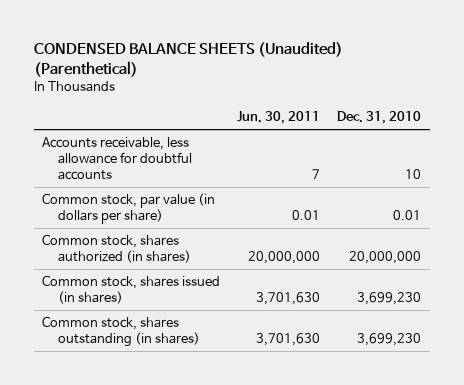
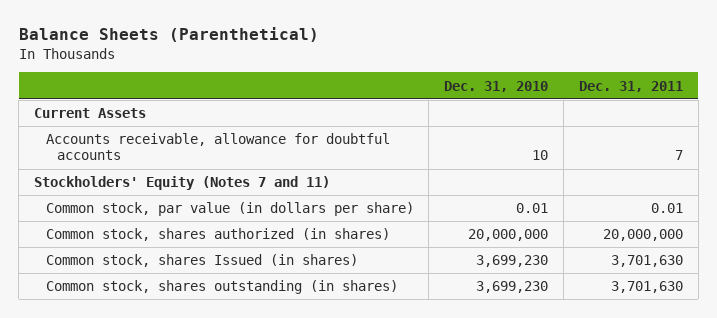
- CONDENSED BALANCE SHEETS (Unaudited) (Parenthetical)
+ Balance Sheets (Parenthetical)
- | Jun. 30, 2011 | Dec. 31, 2010
+ | Dec. 31, 2010 | Dec. 31, 2011
- Accounts receivable, less allowance for doubtful accounts | 7 | 10
+ Current Assets
+ Accounts receivable, allowance for doubtful accounts | 10 | 7
+ Stockholders' Equity (Notes 7 and 11)
- Common stock, shares issued (in shares) | 3,701,630 | 3,699,230
+ Common stock, shares Issued (in shares) | 3,699,230 | 3,701,630

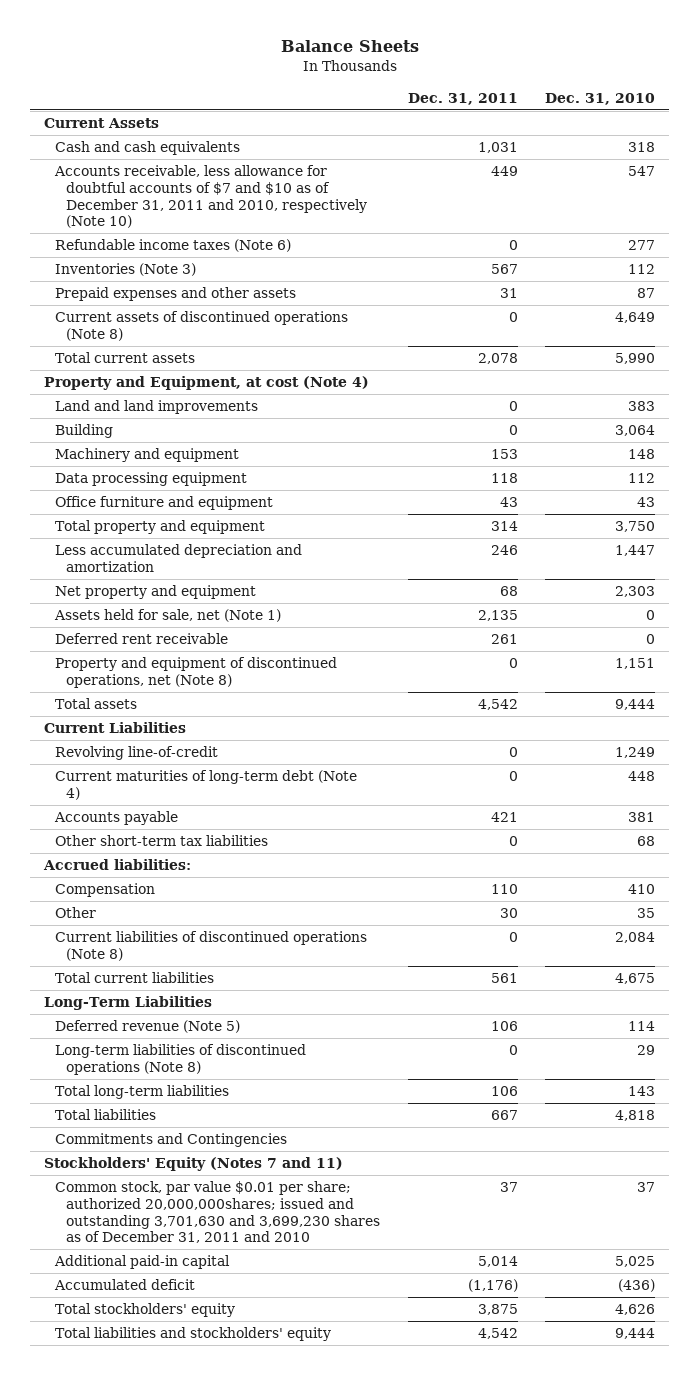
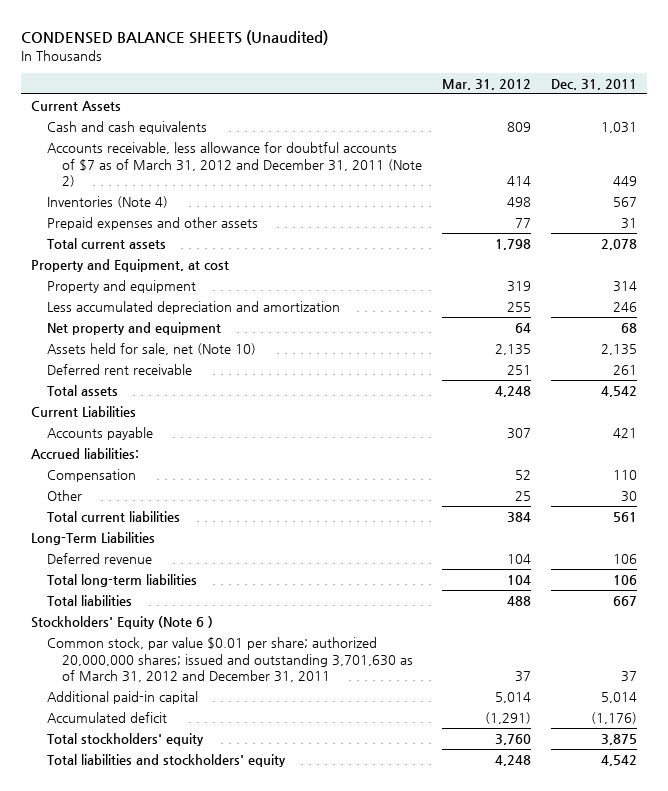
- Balance Sheets
+ CONDENSED BALANCE SHEETS (Unaudited)
- | Dec. 31, 2011 | Dec. 31, 2010
+ | Mar. 31, 2012 | Dec. 31, 2011
- Accounts receivable, less allowance for doubtful accounts of $7 and $10 as of December 31, 2011 and 2010, respectively (Note 10) | 449 | 547
- Refundable income taxes (Note 6) | 0 | 277
- Inventories (Note 3) | 567 | 112
+ Accounts receivable, less allowance for doubtful accounts of $7 as of March 31, 2012 and December 31, 2011 (Note 2) | 414 | 449
+ Inventories (Note 4) | 498 | 567
- Current assets of discontinued operations (Note 8) | 0 | 4,649
- Property and Equipment, at cost (Note 4)
- Land and land improvements | 0 | 383
- Building | 0 | 3,064
- Machinery and equipment | 153 | 148
- Data processing equipment | 118 | 112
- Office furniture and equipment | 43 | 43
- Total property and equipment | 314 | 3,750
+ Property and Equipment, at cost
+ Property and equipment | 319 | 314
- Assets held for sale, net (Note 1) | 2,135 | 0
+ Assets held for sale, net (Note 10) | 2,135 | 2,135
- Property and equipment of discontinued operations, net (Note 8) | 0 | 1,151
- Revolving line-of-credit | 0 | 1,249
- Current maturities of long-term debt (Note 4) | 0 | 448
- Other short-term tax liabilities | 0 | 68
- Current liabilities of discontinued operations (Note 8) | 0 | 2,084
- Deferred revenue (Note 5) | 106 | 114
- Long-term liabilities of discontinued operations (Note 8) | 0 | 29
+ Deferred revenue | 104 | 106
- Commitments and Contingencies
- Stockholders' Equity (Notes 7 and 11)
- Common stock, par value $0.01 per share; authorized 20,000,000shares; issued and outstanding 3,701,630 and 3,699,230 shares as of December 31, 2011 and 2010 | 37 | 37
+ Stockholders' Equity (Note 6 )
+ Common stock, par value $0.01 per share; authorized 20,000,000 shares; issued and outstanding 3,701,630 as of March 31, 2012 and December 31, 2011 | 37 | 37

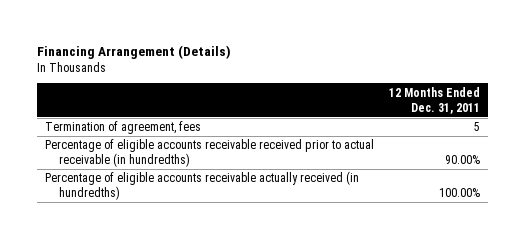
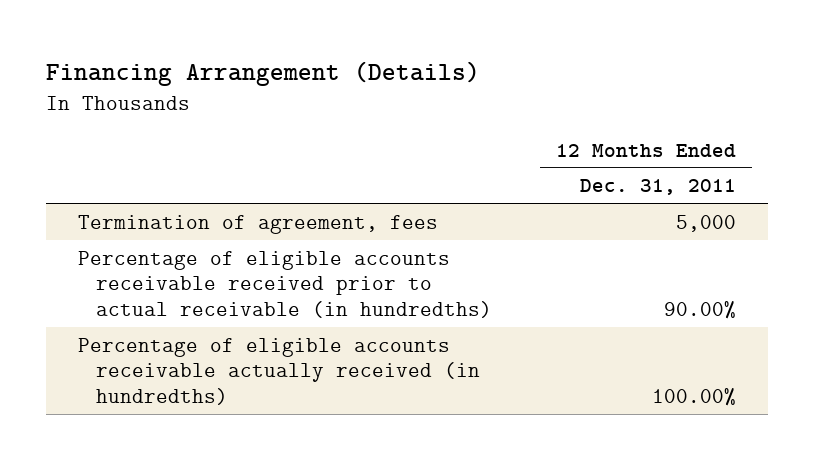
- Termination of agreement, fees | 5
+ Termination of agreement, fees | 5,000

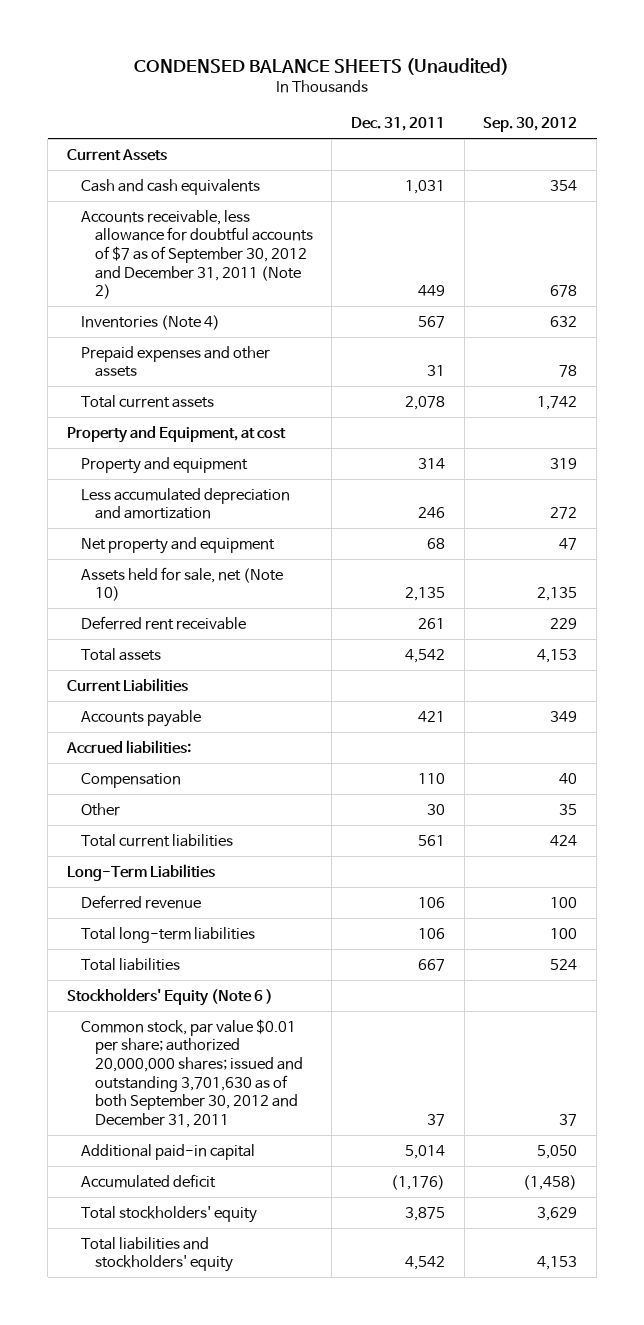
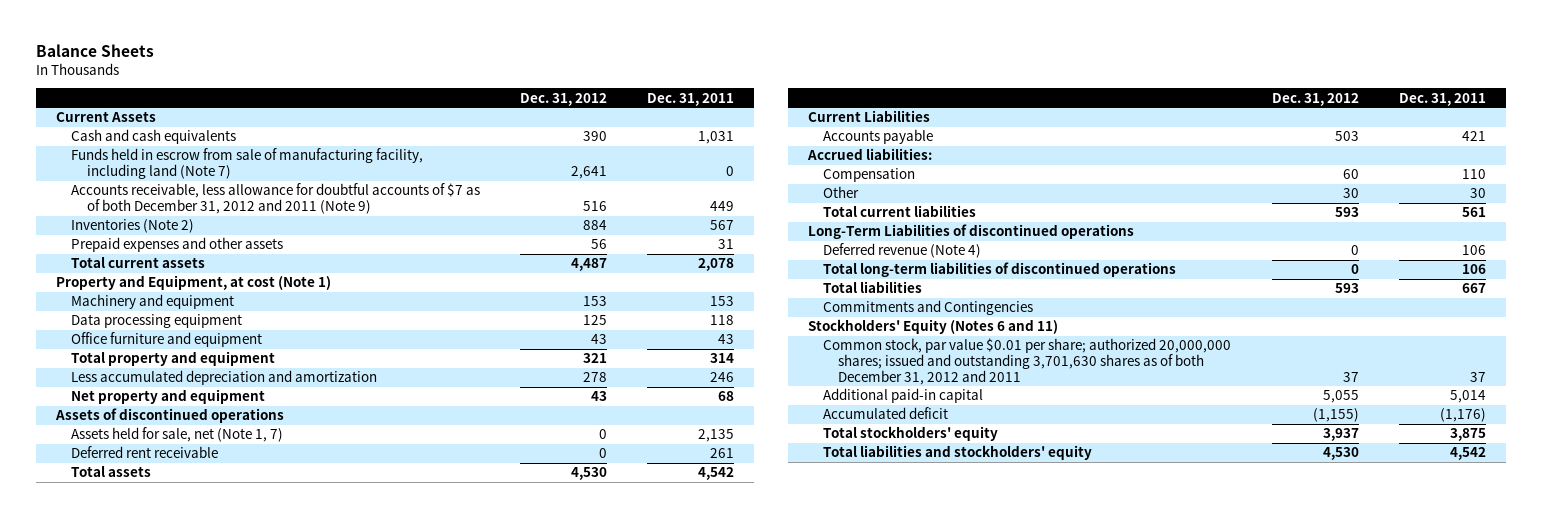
- CONDENSED BALANCE SHEETS (Unaudited)
+ Balance Sheets
- | Dec. 31, 2011 | Sep. 30, 2012
+ | Dec. 31, 2012 | Dec. 31, 2011
- Accounts receivable, less allowance for doubtful accounts of $7 as of September 30, 2012 and December 31, 2011 (Note 2) | 449 | 678
- Inventories (Note 4) | 567 | 632
+ Funds held in escrow from sale of manufacturing facility, including land (Note 7) | 2,641 | 0
+ Accounts receivable, less allowance for doubtful accounts of $7 as of both December 31, 2012 and 2011 (Note 9) | 516 | 449
+ Inventories (Note 2) | 884 | 567
- Property and Equipment, at cost
- Property and equipment | 314 | 319
+ Property and Equipment, at cost (Note 1)
+ Machinery and equipment | 153 | 153
+ Data processing equipment | 125 | 118
+ Office furniture and equipment | 43 | 43
+ Total property and equipment | 321 | 314
- Assets held for sale, net (Note 10) | 2,135 | 2,135
+ Assets of discontinued operations
+ Assets held for sale, net (Note 1, 7) | 0 | 2,135
- Long-Term Liabilities
- Deferred revenue | 106 | 100
- Total long-term liabilities | 106 | 100
+ Long-Term Liabilities of discontinued operations
+ Deferred revenue (Note 4) | 0 | 106
+ Total long-term liabilities of discontinued operations | 0 | 106
- Stockholders' Equity (Note 6 )
- Common stock, par value $0.01 per share; authorized 20,000,000 shares; issued and outstanding 3,701,630 as of both September 30, 2012 and December 31, 2011 | 37 | 37
+ Commitments and Contingencies
+ Stockholders' Equity (Notes 6 and 11)
+ Common stock, par value $0.01 per share; authorized 20,000,000 shares; issued and outstanding 3,701,630 shares as of both December 31, 2012 and 2011 | 37 | 37

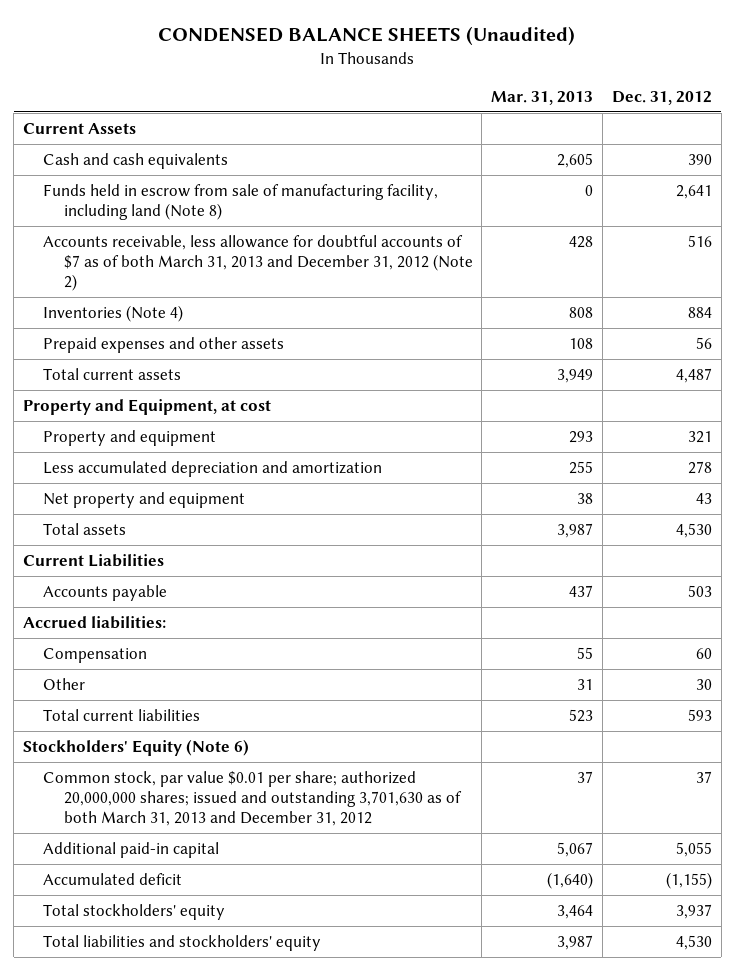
- Balance Sheets
+ CONDENSED BALANCE SHEETS (Unaudited)
- | Dec. 31, 2012 | Dec. 31, 2011
+ | Mar. 31, 2013 | Dec. 31, 2012
- Funds held in escrow from sale of manufacturing facility, including land (Note 7) | 2,641 | 0
- Accounts receivable, less allowance for doubtful accounts of $7 as of both December 31, 2012 and 2011 (Note 9) | 516 | 449
- Inventories (Note 2) | 884 | 567
+ Funds held in escrow from sale of manufacturing facility, including land (Note 8) | 0 | 2,641
+ Accounts receivable, less allowance for doubtful accounts of $7 as of both March 31, 2013 and December 31, 2012 (Note 2) | 428 | 516
+ Inventories (Note 4) | 808 | 884
- Property and Equipment, at cost (Note 1)
- Machinery and equipment | 153 | 153
- Data processing equipment | 125 | 118
- Office furniture and equipment | 43 | 43
- Total property and equipment | 321 | 314
+ Property and Equipment, at cost
+ Property and equipment | 293 | 321
- Assets of discontinued operations
- Assets held for sale, net (Note 1, 7) | 0 | 2,135
- Deferred rent receivable | 0 | 261
- Long-Term Liabilities of discontinued operations
- Deferred revenue (Note 4) | 0 | 106
- Total long-term liabilities of discontinued operations | 0 | 106
- Total liabilities | 593 | 667
- Commitments and Contingencies
- Stockholders' Equity (Notes 6 and 11)
- Common stock, par value $0.01 per share; authorized 20,000,000 shares; issued and outstanding 3,701,630 shares as of both December 31, 2012 and 2011 | 37 | 37
+ Stockholders' Equity (Note 6)
+ Common stock, par value $0.01 per share; authorized 20,000,000 shares; issued and outstanding 3,701,630 as of both March 31, 2013 and December 31, 2012 | 37 | 37

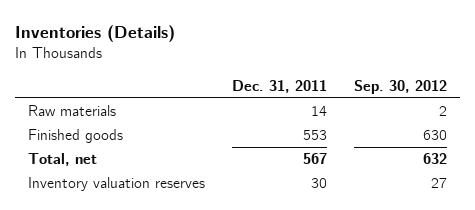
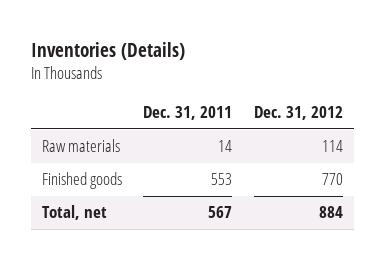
- | Dec. 31, 2011 | Sep. 30, 2012
+ | Dec. 31, 2011 | Dec. 31, 2012
- Inventory valuation reserves | 30 | 27

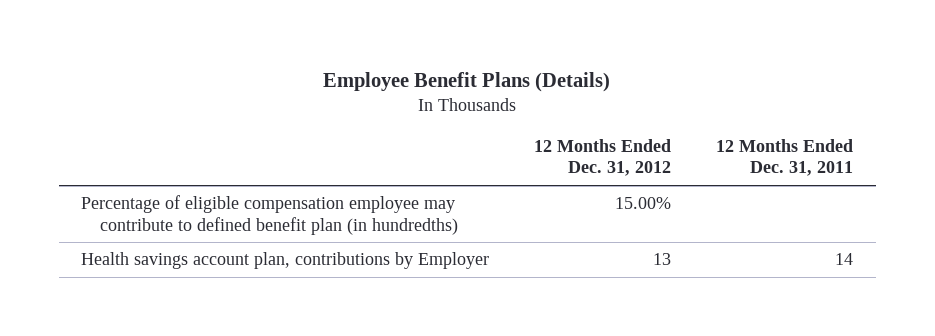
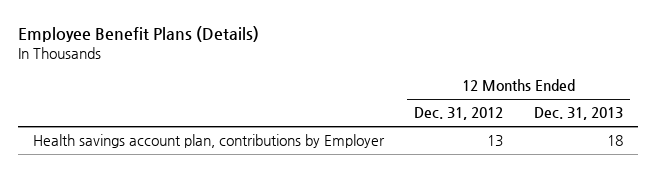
- | 12 Months Ended Dec. 31, 2012 | 12 Months Ended Dec. 31, 2011
+ | 12 Months Ended Dec. 31, 2012 | 12 Months Ended Dec. 31, 2013
- Percentage of eligible compensation employee may contribute to defined benefit plan (in hundredths) | 15.00% |

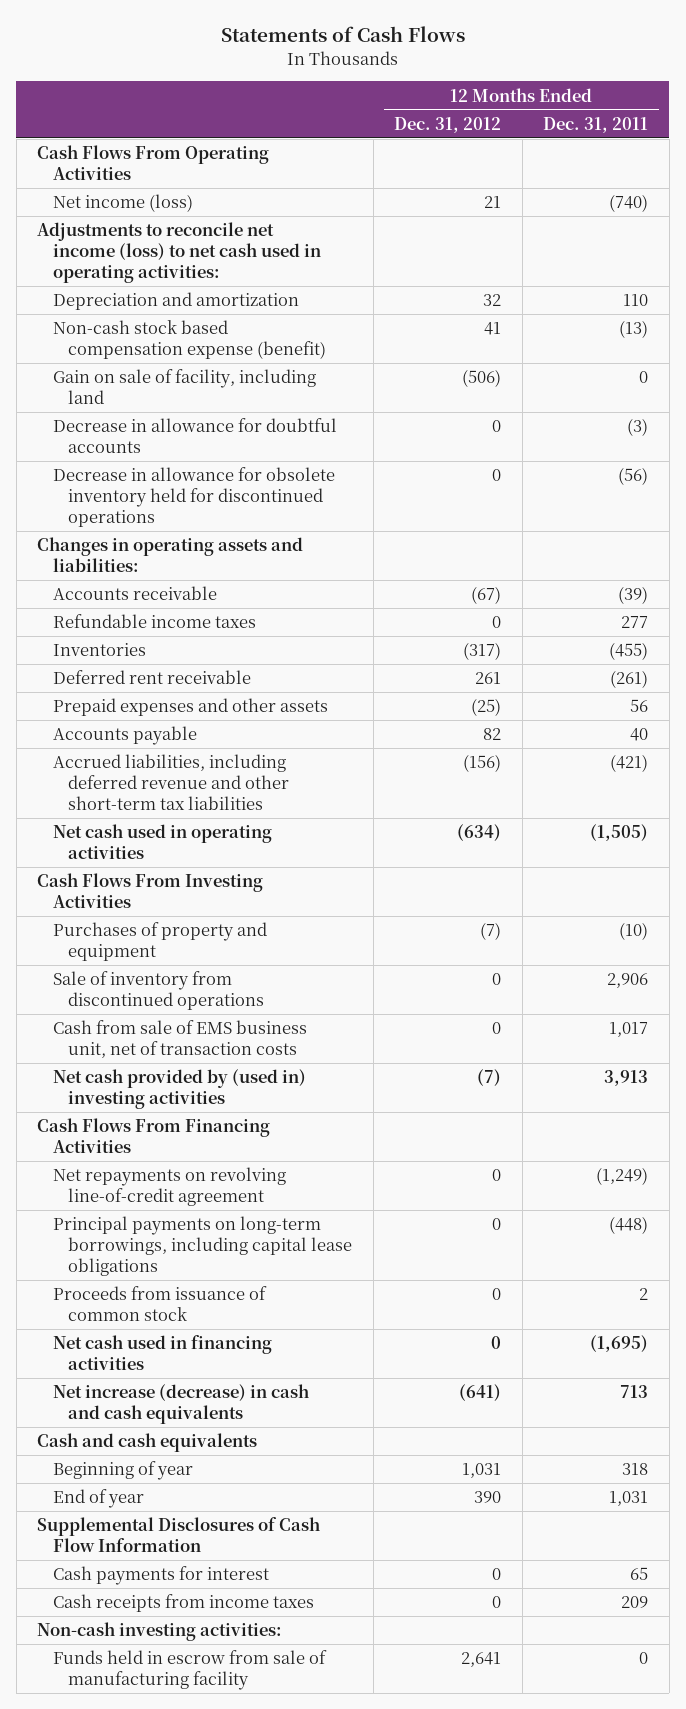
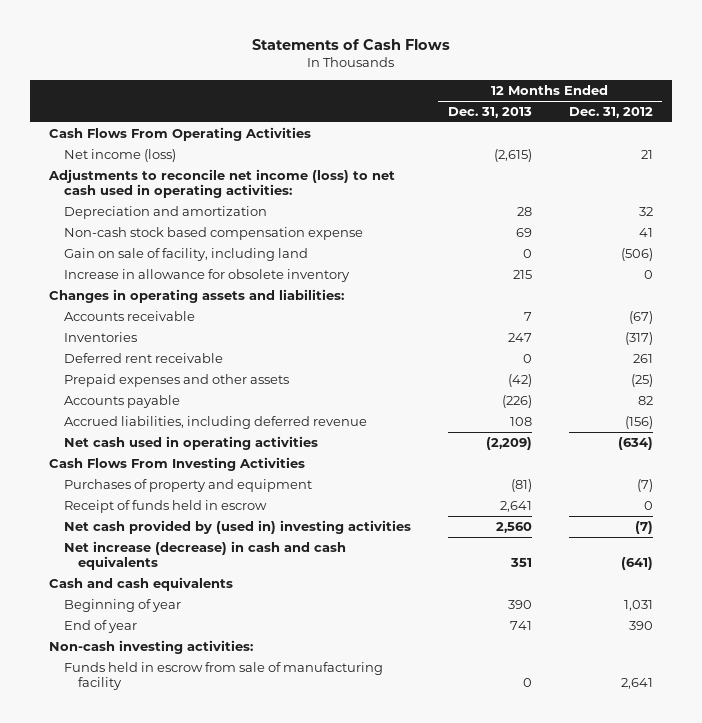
- | 12 Months Ended Dec. 31, 2012 | 12 Months Ended Dec. 31, 2011
+ | 12 Months Ended Dec. 31, 2013 | 12 Months Ended Dec. 31, 2012
- Non-cash stock based compensation expense (benefit) | 41 | (13)
+ Non-cash stock based compensation expense | 69 | 41
- Decrease in allowance for doubtful accounts | 0 | (3)
- Decrease in allowance for obsolete inventory held for discontinued operations | 0 | (56)
+ Increase in allowance for obsolete inventory | 215 | 0
- Refundable income taxes | 0 | 277
- Accrued liabilities, including deferred revenue and other short-term tax liabilities | (156) | (421)
+ Accrued liabilities, including deferred revenue | 108 | (156)
- Sale of inventory from discontinued operations | 0 | 2,906
- Cash from sale of EMS business unit, net of transaction costs | 0 | 1,017
+ Receipt of funds held in escrow | 2,641 | 0
- Cash Flows From Financing Activities
- Net repayments on revolving line-of-credit agreement | 0 | (1,249)
- Principal payments on long-term borrowings, including capital lease obligations | 0 | (448)
- Proceeds from issuance of common stock | 0 | 2
- Net cash used in financing activities | 0 | (1,695)
- Supplemental Disclosures of Cash Flow Information
- Cash payments for interest | 0 | 65
- Cash receipts from income taxes | 0 | 209

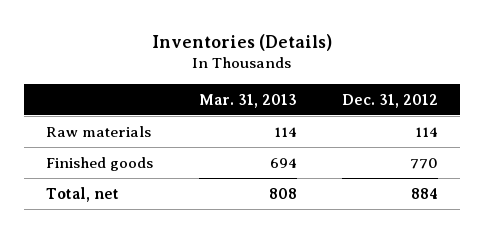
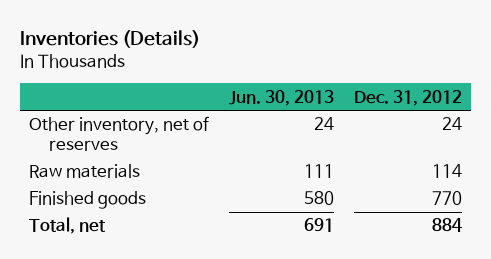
- | Mar. 31, 2013 | Dec. 31, 2012
+ | Jun. 30, 2013 | Dec. 31, 2012
+ Other inventory, net of reserves | 24 | 24

